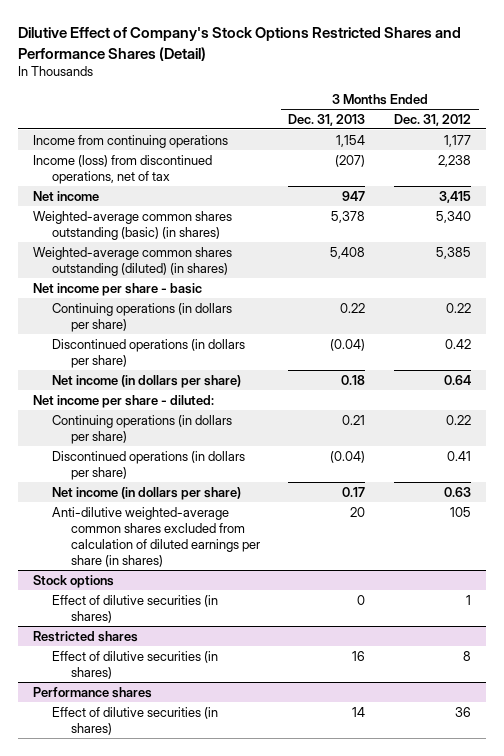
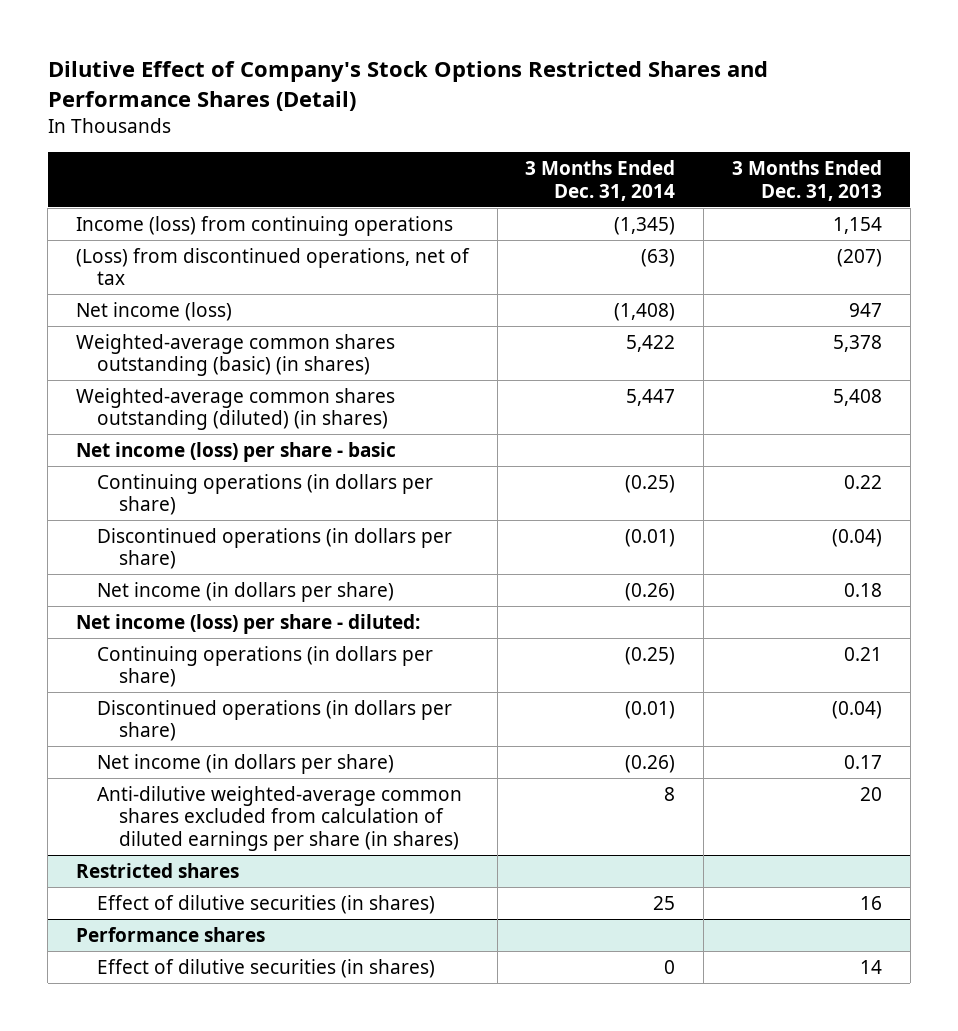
- | 3 Months Ended Dec. 31, 2013 | 3 Months Ended Dec. 31, 2012
+ | 3 Months Ended Dec. 31, 2014 | 3 Months Ended Dec. 31, 2013
- Income from continuing operations | 1,154 | 1,177
- Income (loss) from discontinued operations, net of tax | (207) | 2,238
- Net income | 947 | 3,415
+ Income (loss) from continuing operations | (1,345) | 1,154
+ (Loss) from discontinued operations, net of tax | (63) | (207)
+ Net income (loss) | (1,408) | 947
- Net income per share - basic
+ Net income (loss) per share - basic
- Net income per share - diluted:
+ Net income (loss) per share - diluted:
- Stock options
- Effect of dilutive securities (in shares) | 0 | 1

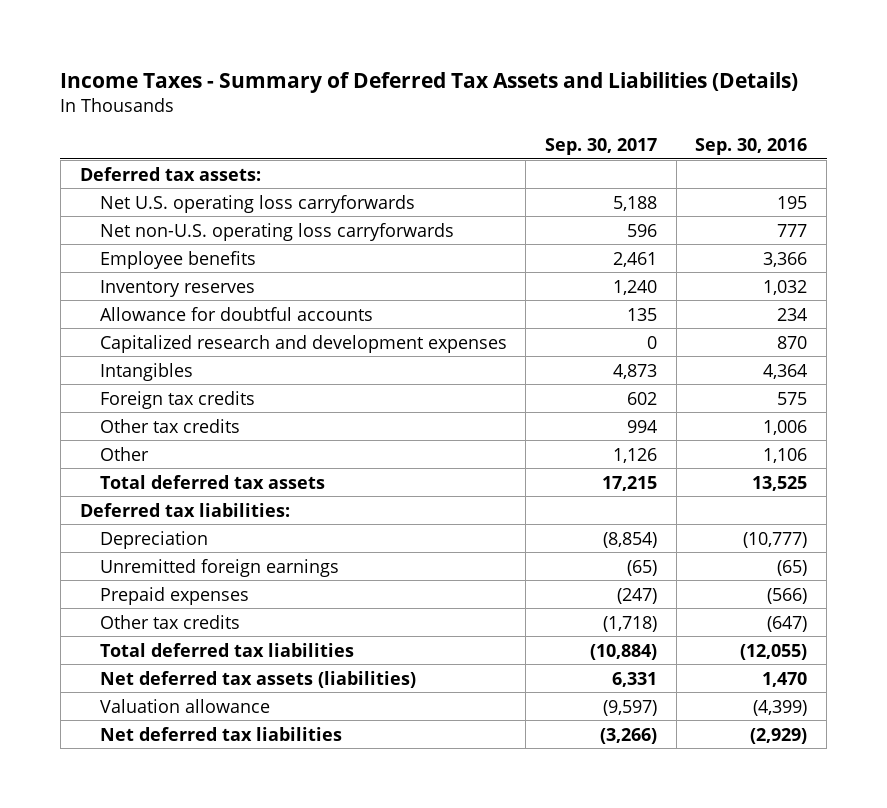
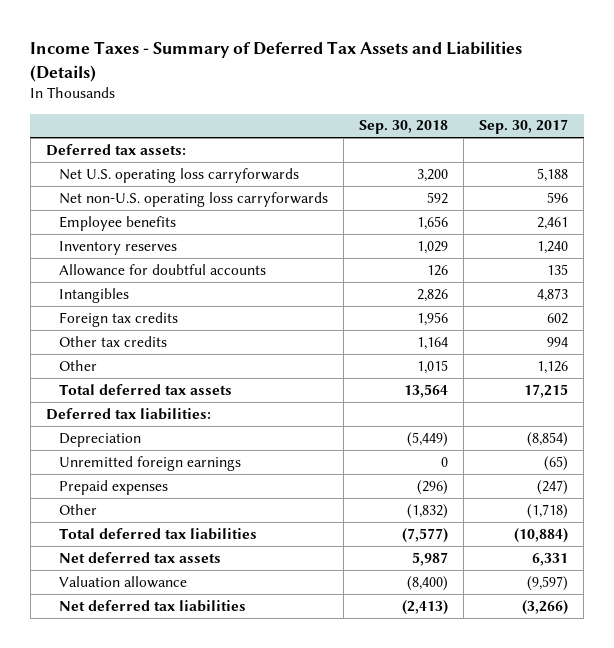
- | Sep. 30, 2017 | Sep. 30, 2016
+ | Sep. 30, 2018 | Sep. 30, 2017
- Capitalized research and development expenses | 0 | 870
- Other tax credits | (1,718) | (647)
+ Other | (1,832) | (1,718)
- Net deferred tax assets (liabilities) | 6,331 | 1,470
+ Net deferred tax assets | 5,987 | 6,331

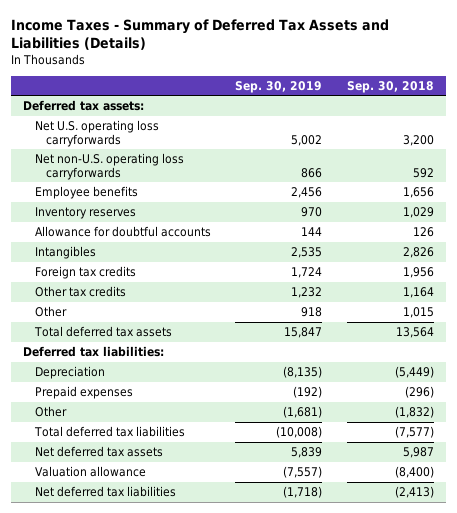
- | Sep. 30, 2018 | Sep. 30, 2017
+ | Sep. 30, 2019 | Sep. 30, 2018
- Unremitted foreign earnings | 0 | (65)

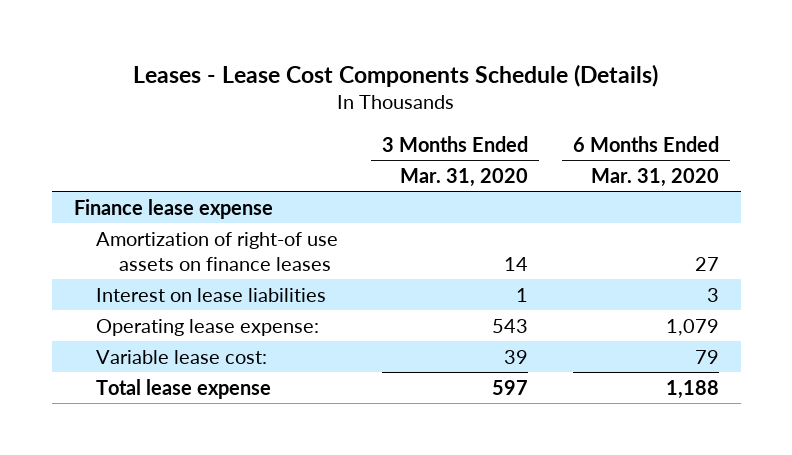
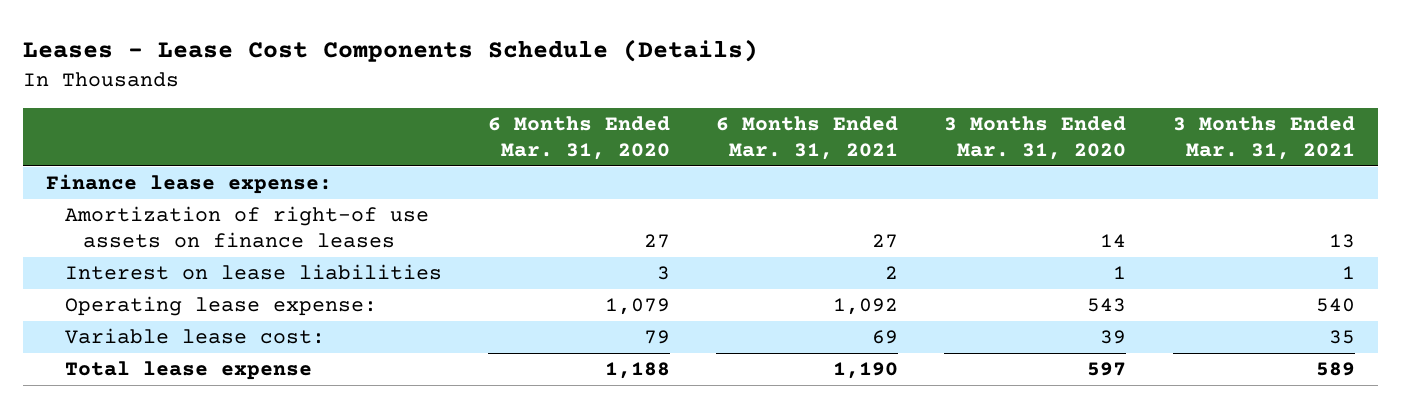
- | 3 Months Ended Mar. 31, 2020 | 6 Months Ended Mar. 31, 2020
+ | 6 Months Ended Mar. 31, 2020 | 6 Months Ended Mar. 31, 2021 | 3 Months Ended Mar. 31, 2020 | 3 Months Ended Mar. 31, 2021
- Finance lease expense
+ Finance lease expense:

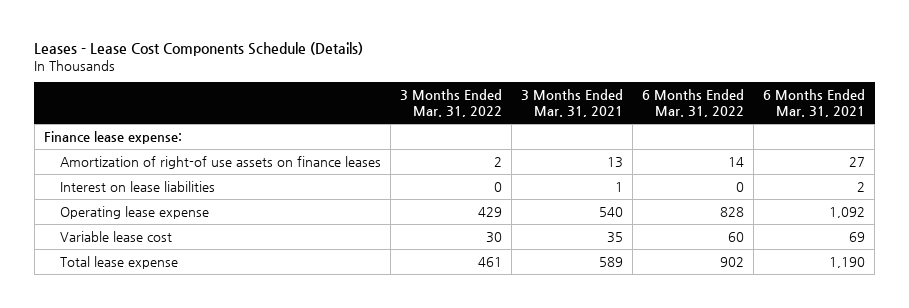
- | 6 Months Ended Mar. 31, 2020 | 6 Months Ended Mar. 31, 2021 | 3 Months Ended Mar. 31, 2020 | 3 Months Ended Mar. 31, 2021
+ | 3 Months Ended Mar. 31, 2022 | 3 Months Ended Mar. 31, 2021 | 6 Months Ended Mar. 31, 2022 | 6 Months Ended Mar. 31, 2021
- Operating lease expense: | 1,079 | 1,092 | 543 | 540
- Variable lease cost: | 79 | 69 | 39 | 35
+ Operating lease expense | 429 | 540 | 828 | 1,092
+ Variable lease cost | 30 | 35 | 60 | 69

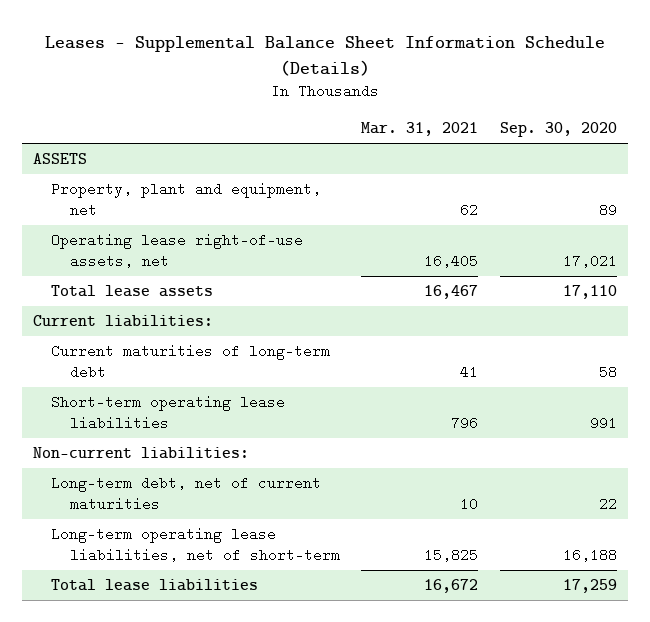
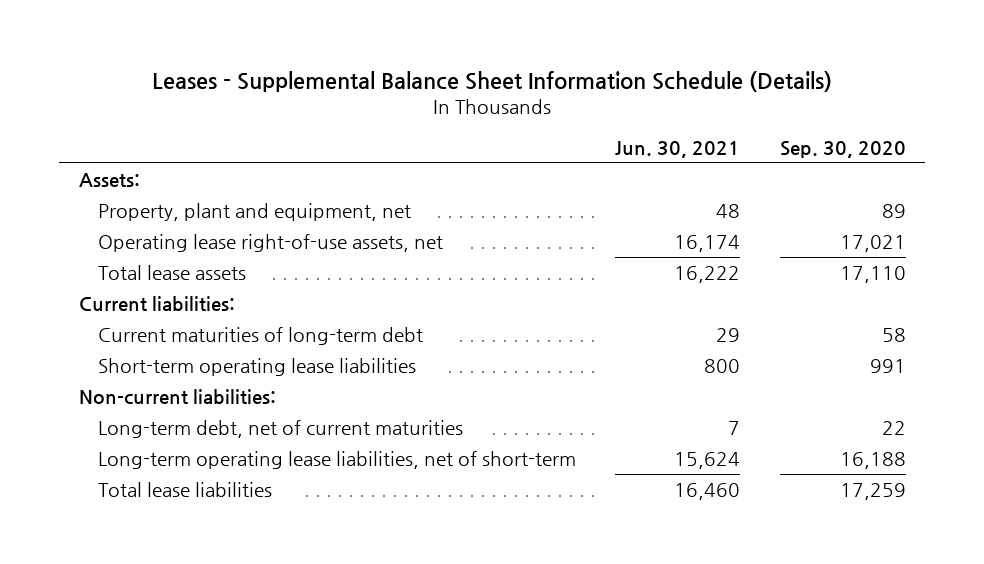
- | Mar. 31, 2021 | Sep. 30, 2020
+ | Jun. 30, 2021 | Sep. 30, 2020
- ASSETS
+ Assets:

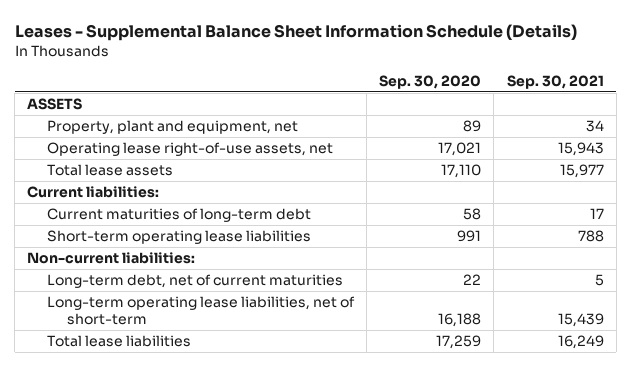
- | Jun. 30, 2021 | Sep. 30, 2020
+ | Sep. 30, 2020 | Sep. 30, 2021
- Assets:
+ ASSETS

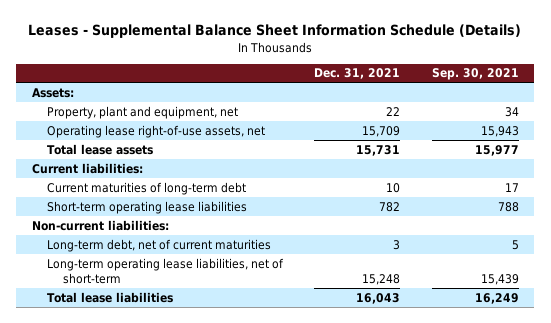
- | Sep. 30, 2020 | Sep. 30, 2021
+ | Dec. 31, 2021 | Sep. 30, 2021
- ASSETS
+ Assets:

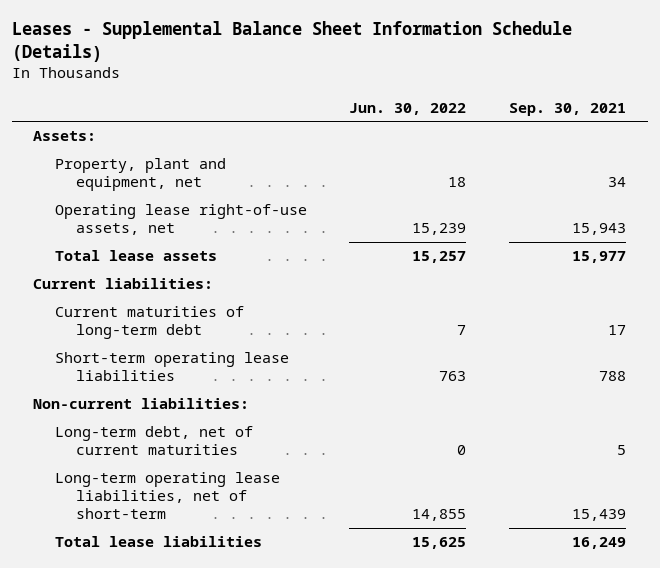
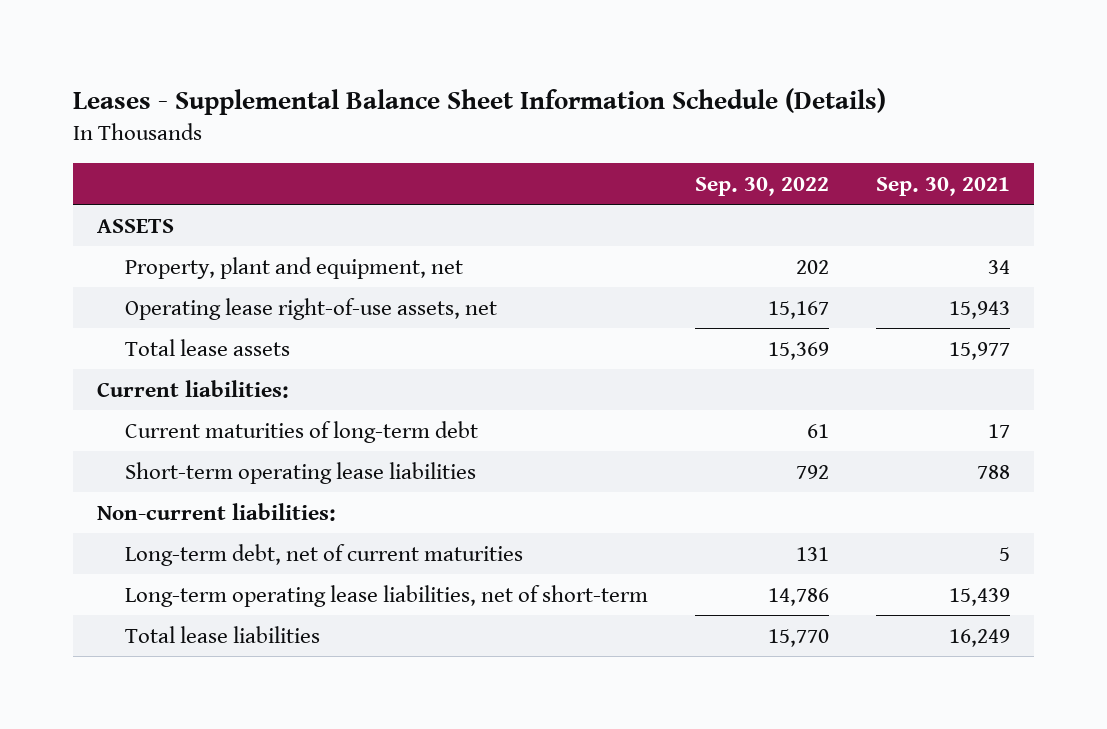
- | Jun. 30, 2022 | Sep. 30, 2021
+ | Sep. 30, 2022 | Sep. 30, 2021
- Assets:
+ ASSETS

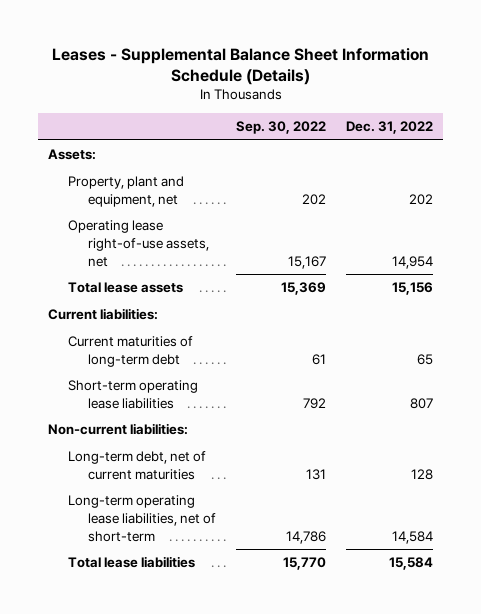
- | Sep. 30, 2022 | Sep. 30, 2021
+ | Sep. 30, 2022 | Dec. 31, 2022
- ASSETS
+ Assets:

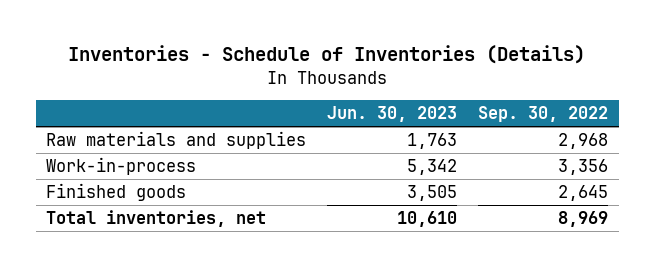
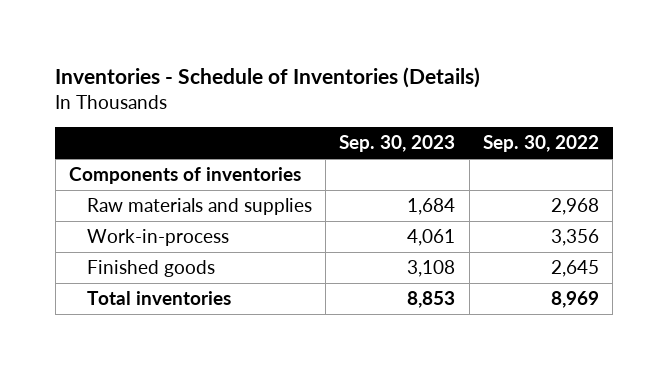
- | Jun. 30, 2023 | Sep. 30, 2022
+ | Sep. 30, 2023 | Sep. 30, 2022
+ Components of inventories
- Total inventories, net | 10,610 | 8,969
+ Total inventories | 8,853 | 8,969

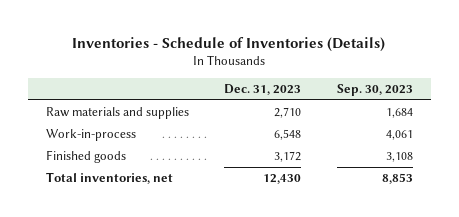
- | Sep. 30, 2023 | Sep. 30, 2022
+ | Dec. 31, 2023 | Sep. 30, 2023
- Components of inventories
- Total inventories | 8,853 | 8,969
+ Total inventories, net | 12,430 | 8,853

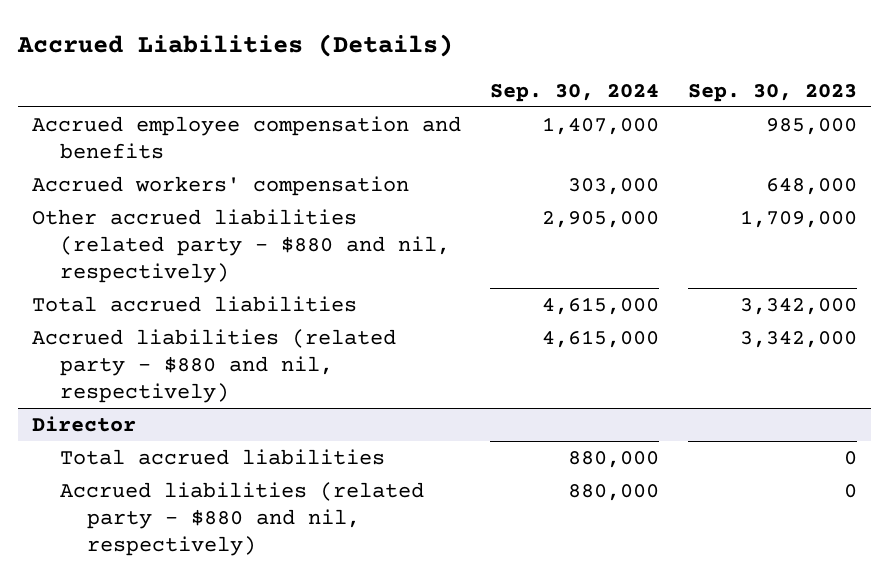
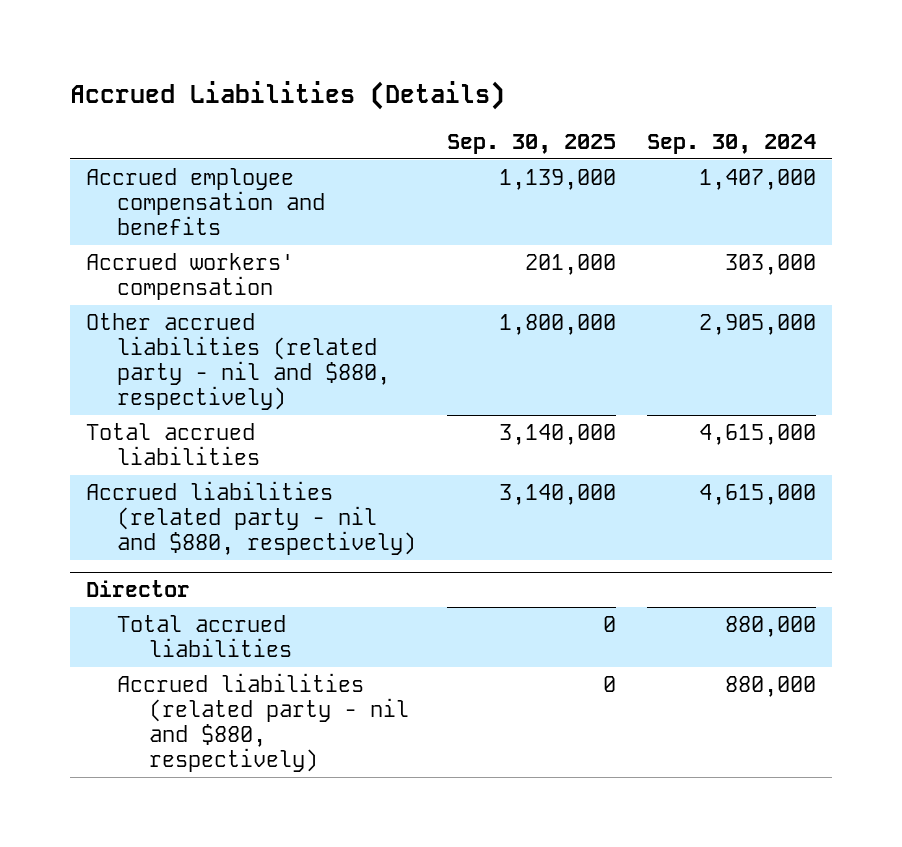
- | Sep. 30, 2024 | Sep. 30, 2023
+ | Sep. 30, 2025 | Sep. 30, 2024
- Other accrued liabilities (related party - $880 and nil, respectively) | 2,905,000 | 1,709,000
+ Other accrued liabilities (related party - nil and $880, respectively) | 1,800,000 | 2,905,000
- Accrued liabilities (related party - $880 and nil, respectively) | 4,615,000 | 3,342,000
+ Accrued liabilities (related party - nil and $880, respectively) | 3,140,000 | 4,615,000
@ Director
- Accrued liabilities (related party - $880 and nil, respectively) | 880,000 | 0
+ Accrued liabilities (related party - nil and $880, respectively) | 0 | 880,000

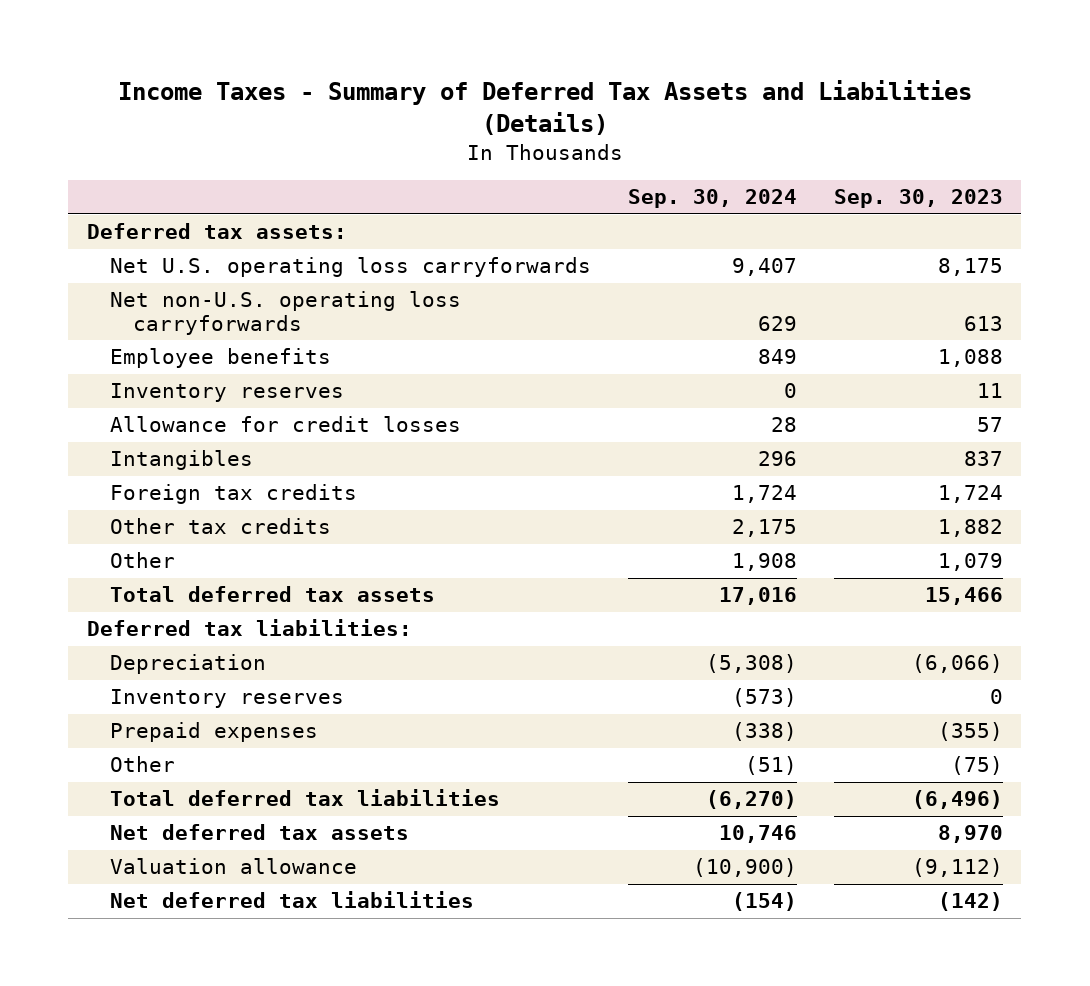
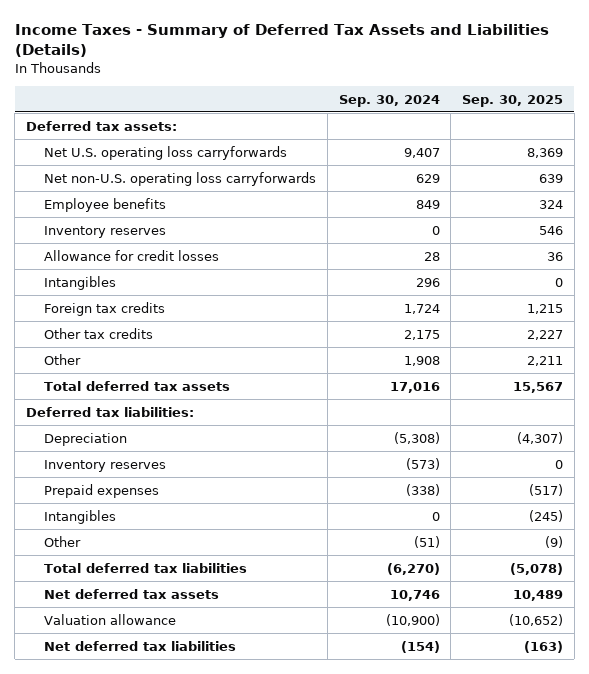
- | Sep. 30, 2024 | Sep. 30, 2023
+ | Sep. 30, 2024 | Sep. 30, 2025
+ Intangibles | 0 | (245)

